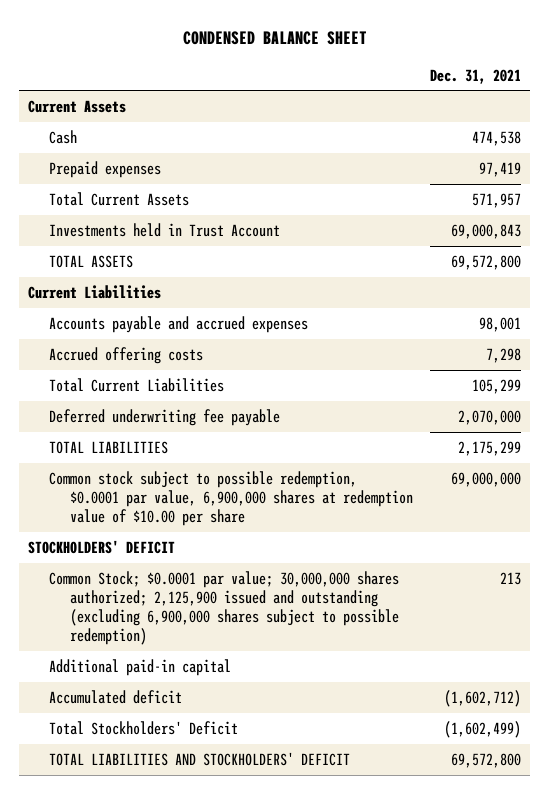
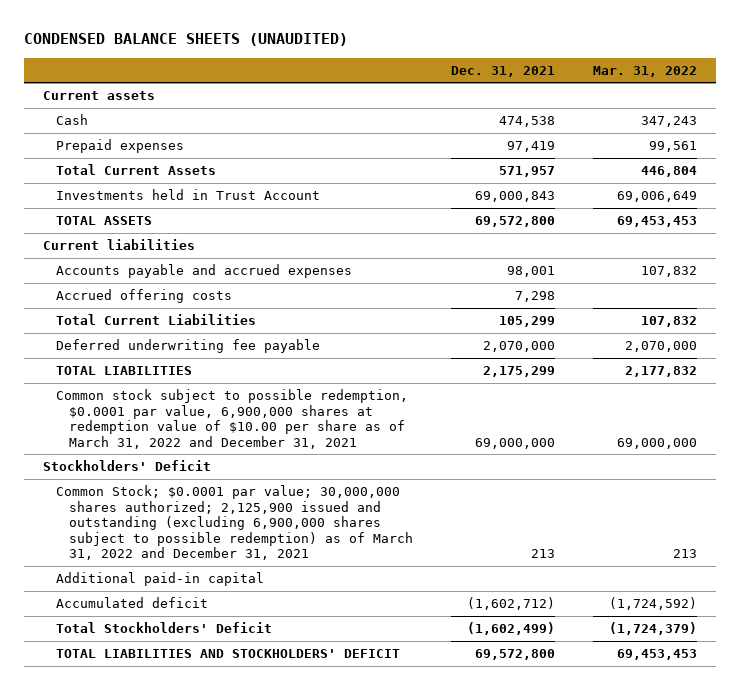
- CONDENSED BALANCE SHEET
+ CONDENSED BALANCE SHEETS (UNAUDITED)
- | Dec. 31, 2021
+ | Dec. 31, 2021 | Mar. 31, 2022
- Current Assets
+ Current assets
- Current Liabilities
+ Current liabilities
- Common stock subject to possible redemption, $0.0001 par value, 6,900,000 shares at redemption value of $10.00 per share | 69,000,000
- STOCKHOLDERS' DEFICIT
- Common Stock; $0.0001 par value; 30,000,000 shares authorized; 2,125,900 issued and outstanding (excluding 6,900,000 shares subject to possible redemption) | 213
+ Common stock subject to possible redemption, $0.0001 par value, 6,900,000 shares at redemption value of $10.00 per share as of March 31, 2022 and December 31, 2021 | 69,000,000 | 69,000,000
+ Stockholders' Deficit
+ Common Stock; $0.0001 par value; 30,000,000 shares authorized; 2,125,900 issued and outstanding (excluding 6,900,000 shares subject to possible redemption) as of March 31, 2022 and December 31, 2021 | 213 | 213

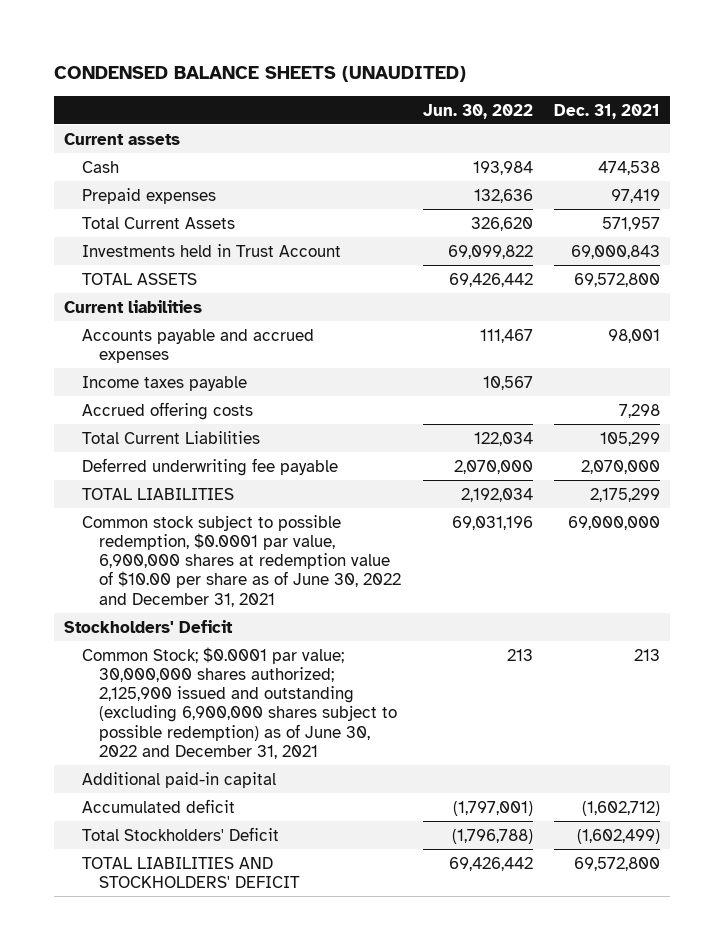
- | Dec. 31, 2021 | Mar. 31, 2022
+ | Jun. 30, 2022 | Dec. 31, 2021
+ Income taxes payable | 10,567 |
- Common stock subject to possible redemption, $0.0001 par value, 6,900,000 shares at redemption value of $10.00 per share as of March 31, 2022 and December 31, 2021 | 69,000,000 | 69,000,000
+ Common stock subject to possible redemption, $0.0001 par value, 6,900,000 shares at redemption value of $10.00 per share as of June 30, 2022 and December 31, 2021 | 69,031,196 | 69,000,000
- Common Stock; $0.0001 par value; 30,000,000 shares authorized; 2,125,900 issued and outstanding (excluding 6,900,000 shares subject to possible redemption) as of March 31, 2022 and December 31, 2021 | 213 | 213
+ Common Stock; $0.0001 par value; 30,000,000 shares authorized; 2,125,900 issued and outstanding (excluding 6,900,000 shares subject to possible redemption) as of June 30, 2022 and December 31, 2021 | 213 | 213

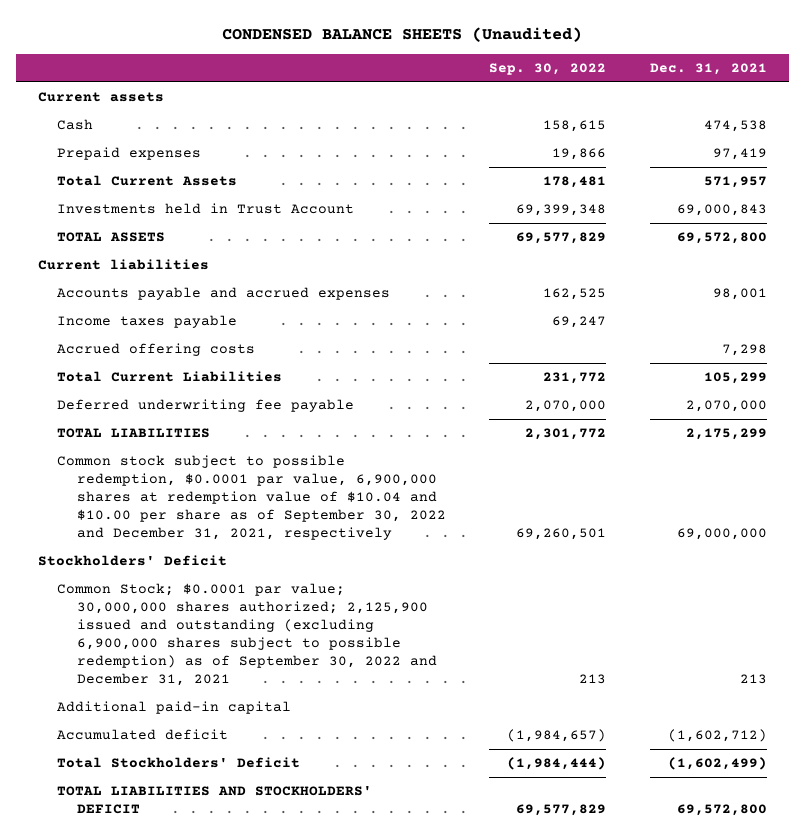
- CONDENSED BALANCE SHEETS (UNAUDITED)
+ CONDENSED BALANCE SHEETS (Unaudited)
- | Jun. 30, 2022 | Dec. 31, 2021
+ | Sep. 30, 2022 | Dec. 31, 2021
- Common stock subject to possible redemption, $0.0001 par value, 6,900,000 shares at redemption value of $10.00 per share as of June 30, 2022 and December 31, 2021 | 69,031,196 | 69,000,000
+ Common stock subject to possible redemption, $0.0001 par value, 6,900,000 shares at redemption value of $10.04 and $10.00 per share as of September 30, 2022 and December 31, 2021, respectively | 69,260,501 | 69,000,000
- Common Stock; $0.0001 par value; 30,000,000 shares authorized; 2,125,900 issued and outstanding (excluding 6,900,000 shares subject to possible redemption) as of June 30, 2022 and December 31, 2021 | 213 | 213
+ Common Stock; $0.0001 par value; 30,000,000 shares authorized; 2,125,900 issued and outstanding (excluding 6,900,000 shares subject to possible redemption) as of September 30, 2022 and December 31, 2021 | 213 | 213

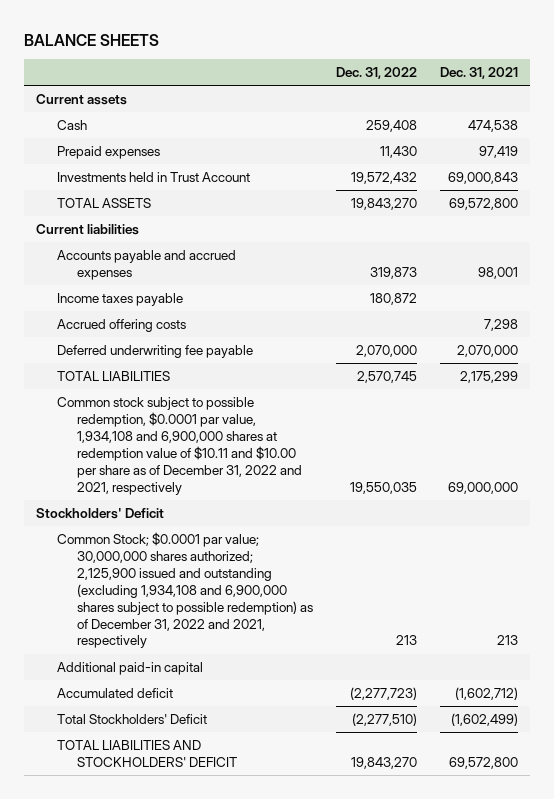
- CONDENSED BALANCE SHEETS (Unaudited)
+ BALANCE SHEETS
- | Sep. 30, 2022 | Dec. 31, 2021
+ | Dec. 31, 2022 | Dec. 31, 2021
- Total Current Assets | 178,481 | 571,957
- Total Current Liabilities | 231,772 | 105,299
- Common stock subject to possible redemption, $0.0001 par value, 6,900,000 shares at redemption value of $10.04 and $10.00 per share as of September 30, 2022 and December 31, 2021, respectively | 69,260,501 | 69,000,000
+ Common stock subject to possible redemption, $0.0001 par value, 1,934,108 and 6,900,000 shares at redemption value of $10.11 and $10.00 per share as of December 31, 2022 and 2021, respectively | 19,550,035 | 69,000,000
- Common Stock; $0.0001 par value; 30,000,000 shares authorized; 2,125,900 issued and outstanding (excluding 6,900,000 shares subject to possible redemption) as of September 30, 2022 and December 31, 2021 | 213 | 213
+ Common Stock; $0.0001 par value; 30,000,000 shares authorized; 2,125,900 issued and outstanding (excluding 1,934,108 and 6,900,000 shares subject to possible redemption) as of December 31, 2022 and 2021, respectively | 213 | 213

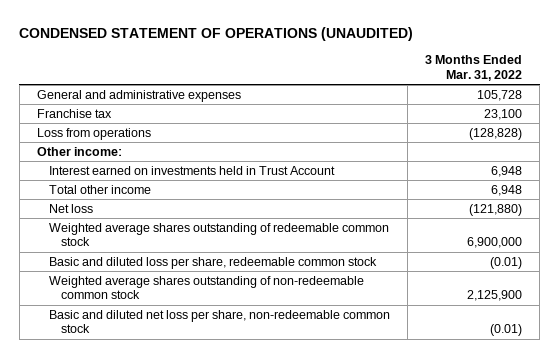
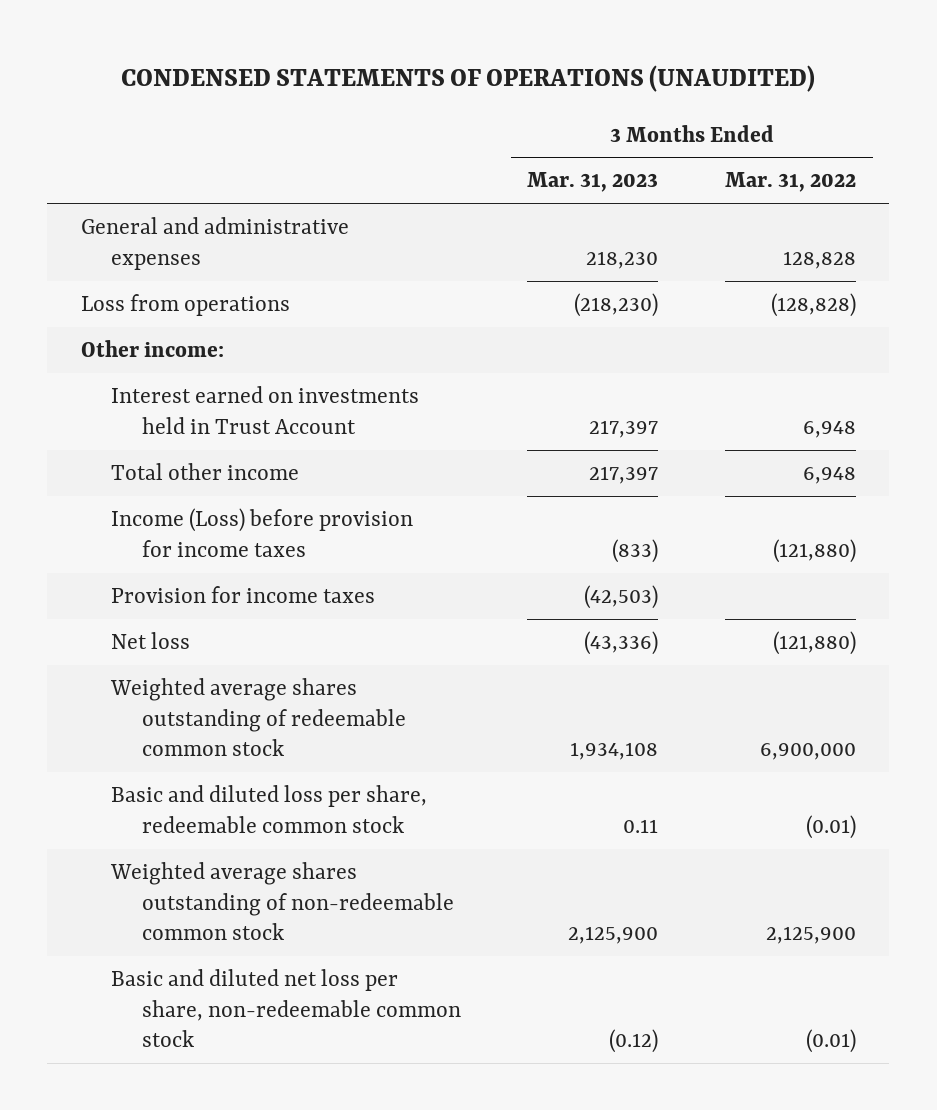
- CONDENSED STATEMENT OF OPERATIONS (UNAUDITED)
+ CONDENSED STATEMENTS OF OPERATIONS (UNAUDITED)
- | 3 Months Ended Mar. 31, 2022
+ | 3 Months Ended Mar. 31, 2023 | 3 Months Ended Mar. 31, 2022
- General and administrative expenses | 105,728
- Franchise tax | 23,100
+ General and administrative expenses | 218,230 | 128,828
+ Income (Loss) before provision for income taxes | (833) | (121,880)
+ Provision for income taxes | (42,503) |

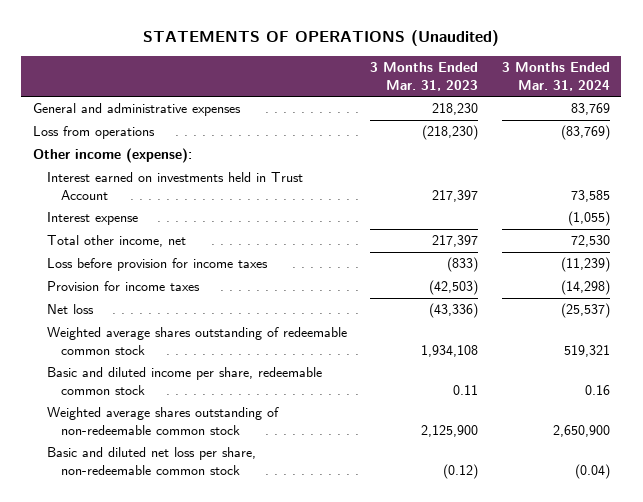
- CONDENSED STATEMENTS OF OPERATIONS (UNAUDITED)
+ STATEMENTS OF OPERATIONS (Unaudited)
- | 3 Months Ended Mar. 31, 2023 | 3 Months Ended Mar. 31, 2022
+ | 3 Months Ended Mar. 31, 2023 | 3 Months Ended Mar. 31, 2024
- Other income:
+ Other income (expense):
- Total other income | 217,397 | 6,948
- Income (Loss) before provision for income taxes | (833) | (121,880)
+ Interest expense | | (1,055)
+ Total other income, net | 217,397 | 72,530
+ Loss before provision for income taxes | (833) | (11,239)
- Basic and diluted loss per share, redeemable common stock | 0.11 | (0.01)
+ Basic and diluted income per share, redeemable common stock | 0.11 | 0.16

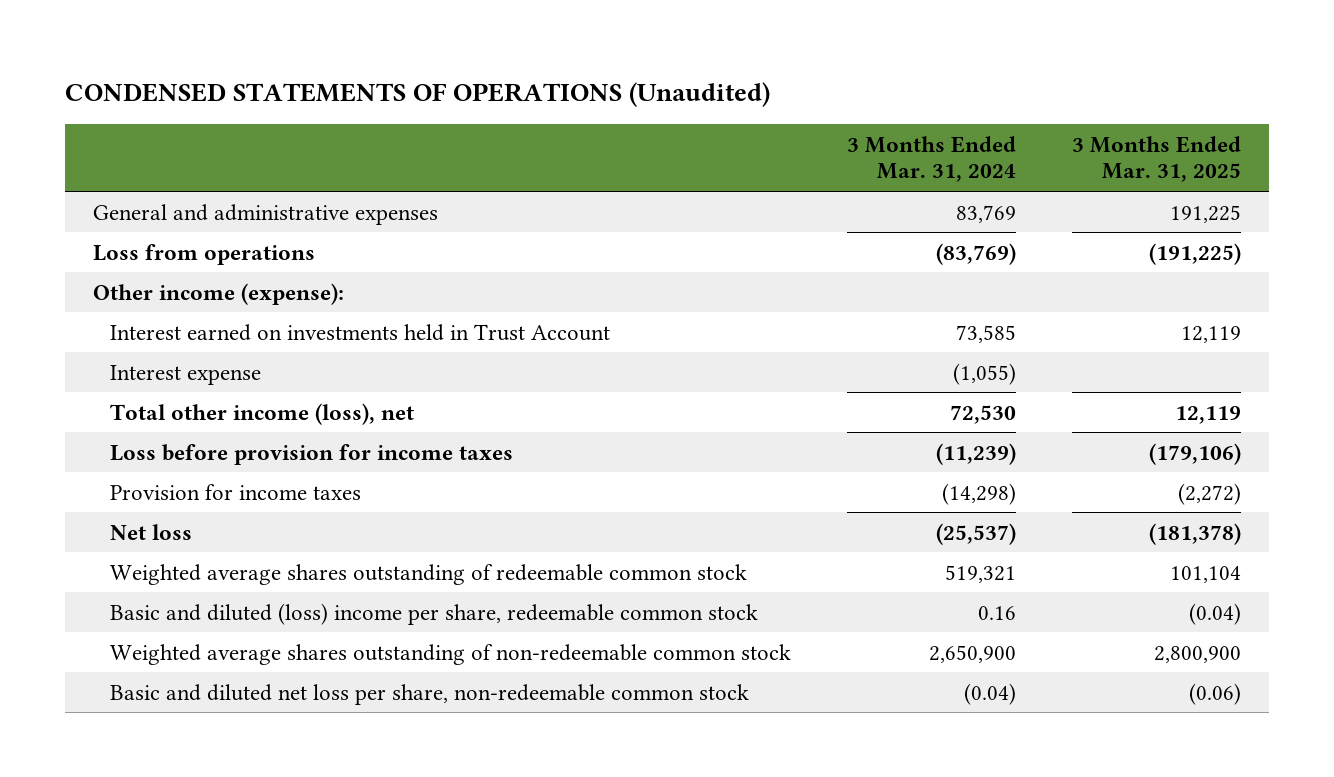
- STATEMENTS OF OPERATIONS (Unaudited)
+ CONDENSED STATEMENTS OF OPERATIONS (Unaudited)
- | 3 Months Ended Mar. 31, 2023 | 3 Months Ended Mar. 31, 2024
+ | 3 Months Ended Mar. 31, 2024 | 3 Months Ended Mar. 31, 2025
- Total other income, net | 217,397 | 72,530
+ Total other income (loss), net | 72,530 | 12,119
- Basic and diluted income per share, redeemable common stock | 0.11 | 0.16
+ Basic and diluted (loss) income per share, redeemable common stock | 0.16 | (0.04)

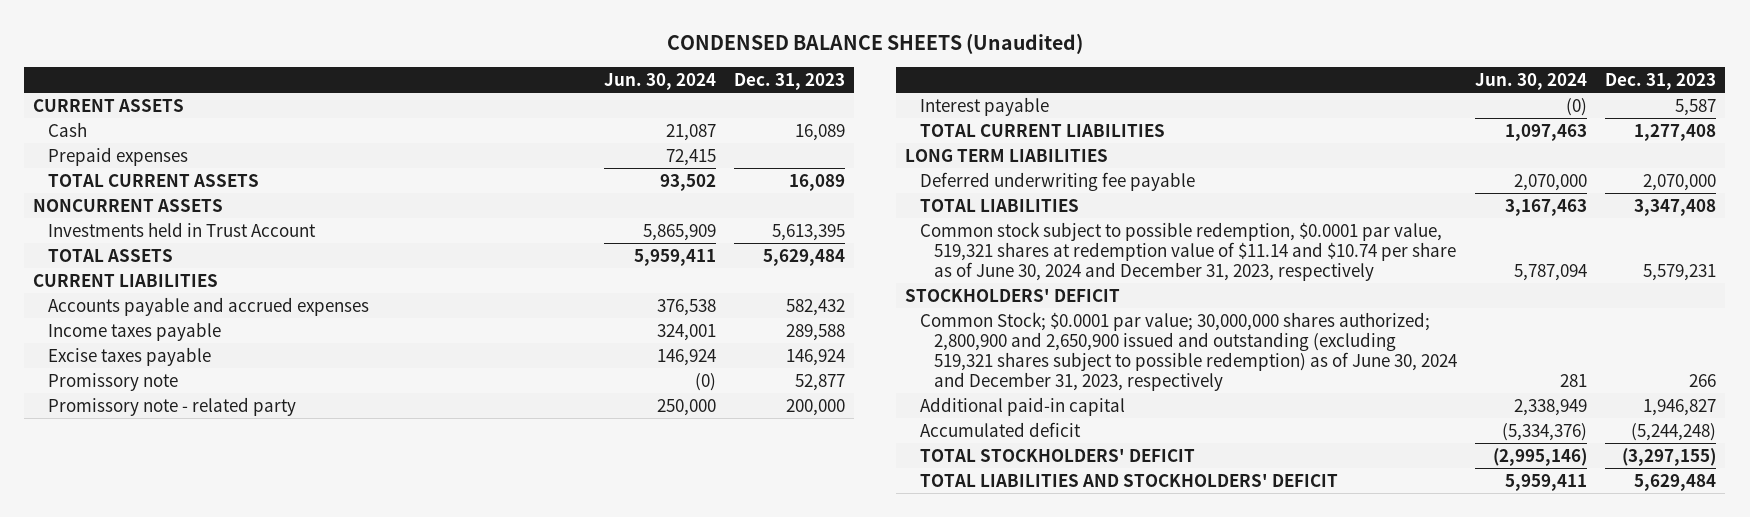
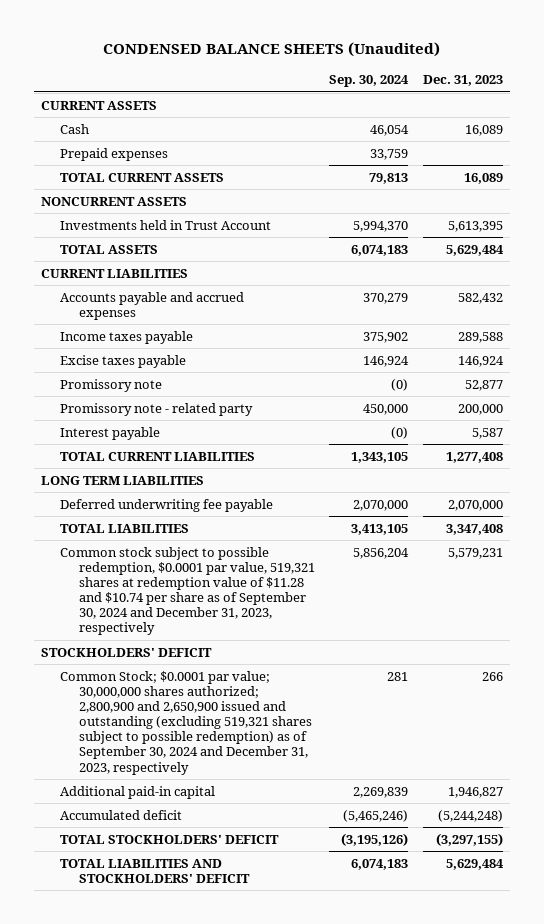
- | Jun. 30, 2024 | Dec. 31, 2023
+ | Sep. 30, 2024 | Dec. 31, 2023
- Common stock subject to possible redemption, $0.0001 par value, 519,321 shares at redemption value of $11.14 and $10.74 per share as of June 30, 2024 and December 31, 2023, respectively | 5,787,094 | 5,579,231
+ Common stock subject to possible redemption, $0.0001 par value, 519,321 shares at redemption value of $11.28 and $10.74 per share as of September 30, 2024 and December 31, 2023, respectively | 5,856,204 | 5,579,231
- Common Stock; $0.0001 par value; 30,000,000 shares authorized; 2,800,900 and 2,650,900 issued and outstanding (excluding 519,321 shares subject to possible redemption) as of June 30, 2024 and December 31, 2023, respectively | 281 | 266
+ Common Stock; $0.0001 par value; 30,000,000 shares authorized; 2,800,900 and 2,650,900 issued and outstanding (excluding 519,321 shares subject to possible redemption) as of September 30, 2024 and December 31, 2023, respectively | 281 | 266

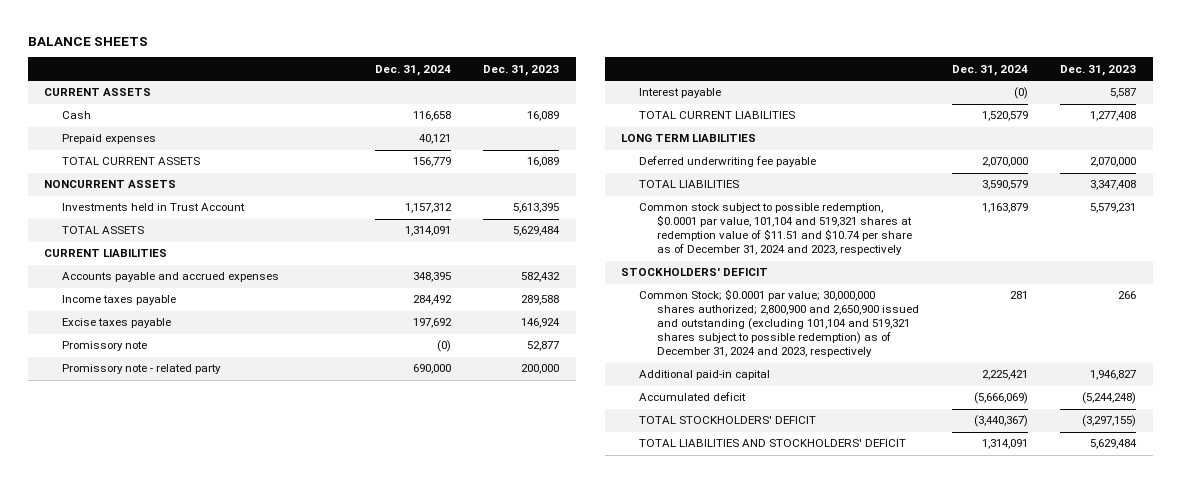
- CONDENSED BALANCE SHEETS (Unaudited)
+ BALANCE SHEETS
- | Sep. 30, 2024 | Dec. 31, 2023
+ | Dec. 31, 2024 | Dec. 31, 2023
- Common stock subject to possible redemption, $0.0001 par value, 519,321 shares at redemption value of $11.28 and $10.74 per share as of September 30, 2024 and December 31, 2023, respectively | 5,856,204 | 5,579,231
+ Common stock subject to possible redemption, $0.0001 par value, 101,104 and 519,321 shares at redemption value of $11.51 and $10.74 per share as of December 31, 2024 and 2023, respectively | 1,163,879 | 5,579,231
- Common Stock; $0.0001 par value; 30,000,000 shares authorized; 2,800,900 and 2,650,900 issued and outstanding (excluding 519,321 shares subject to possible redemption) as of September 30, 2024 and December 31, 2023, respectively | 281 | 266
+ Common Stock; $0.0001 par value; 30,000,000 shares authorized; 2,800,900 and 2,650,900 issued and outstanding (excluding 101,104 and 519,321 shares subject to possible redemption) as of December 31, 2024 and 2023, respectively | 281 | 266

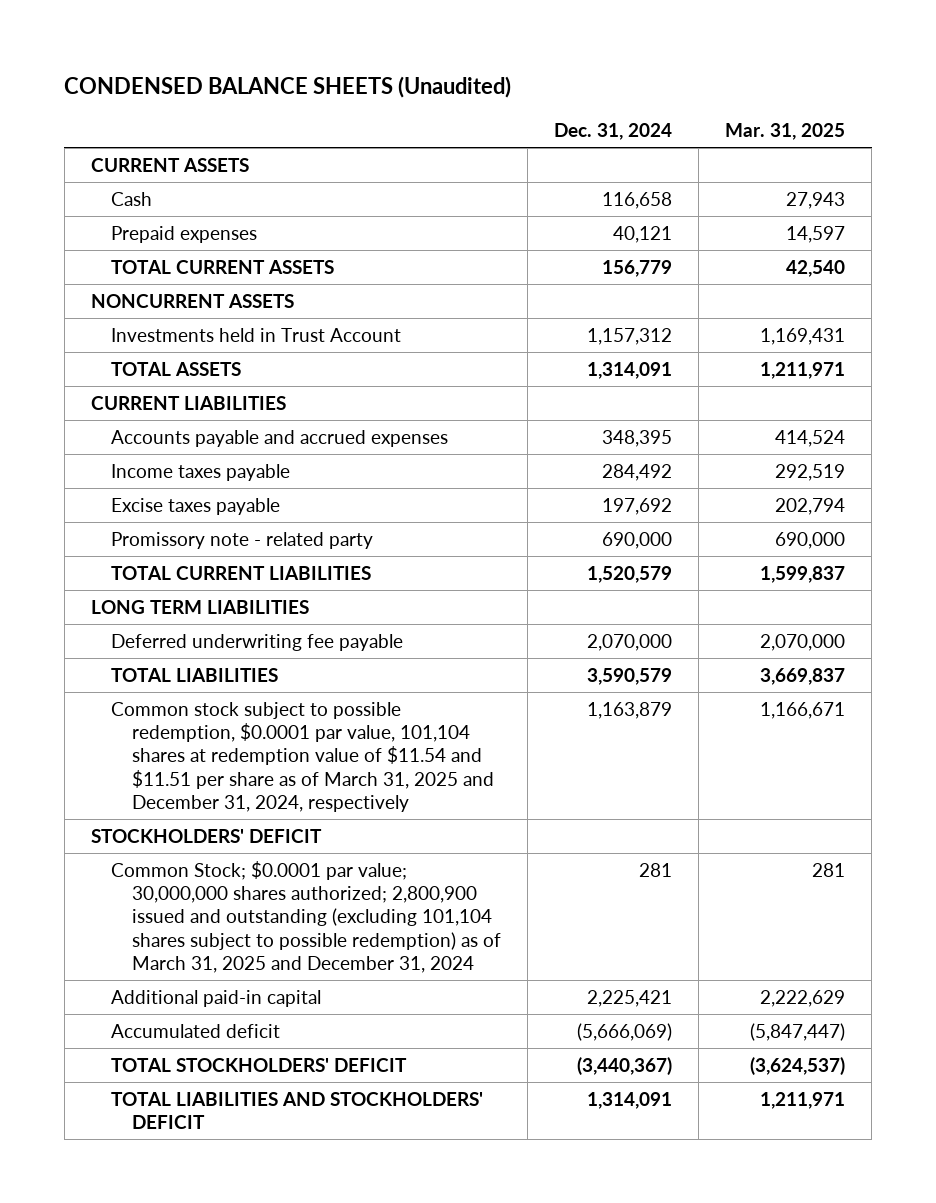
- BALANCE SHEETS
+ CONDENSED BALANCE SHEETS (Unaudited)
- | Dec. 31, 2024 | Dec. 31, 2023
+ | Dec. 31, 2024 | Mar. 31, 2025
- Promissory note | (0) | 52,877
- Interest payable | (0) | 5,587
- Common stock subject to possible redemption, $0.0001 par value, 101,104 and 519,321 shares at redemption value of $11.51 and $10.74 per share as of December 31, 2024 and 2023, respectively | 1,163,879 | 5,579,231
+ Common stock subject to possible redemption, $0.0001 par value, 101,104 shares at redemption value of $11.54 and $11.51 per share as of March 31, 2025 and December 31, 2024, respectively | 1,163,879 | 1,166,671
- Common Stock; $0.0001 par value; 30,000,000 shares authorized; 2,800,900 and 2,650,900 issued and outstanding (excluding 101,104 and 519,321 shares subject to possible redemption) as of December 31, 2024 and 2023, respectively | 281 | 266
+ Common Stock; $0.0001 par value; 30,000,000 shares authorized; 2,800,900 issued and outstanding (excluding 101,104 shares subject to possible redemption) as of March 31, 2025 and December 31, 2024 | 281 | 281

